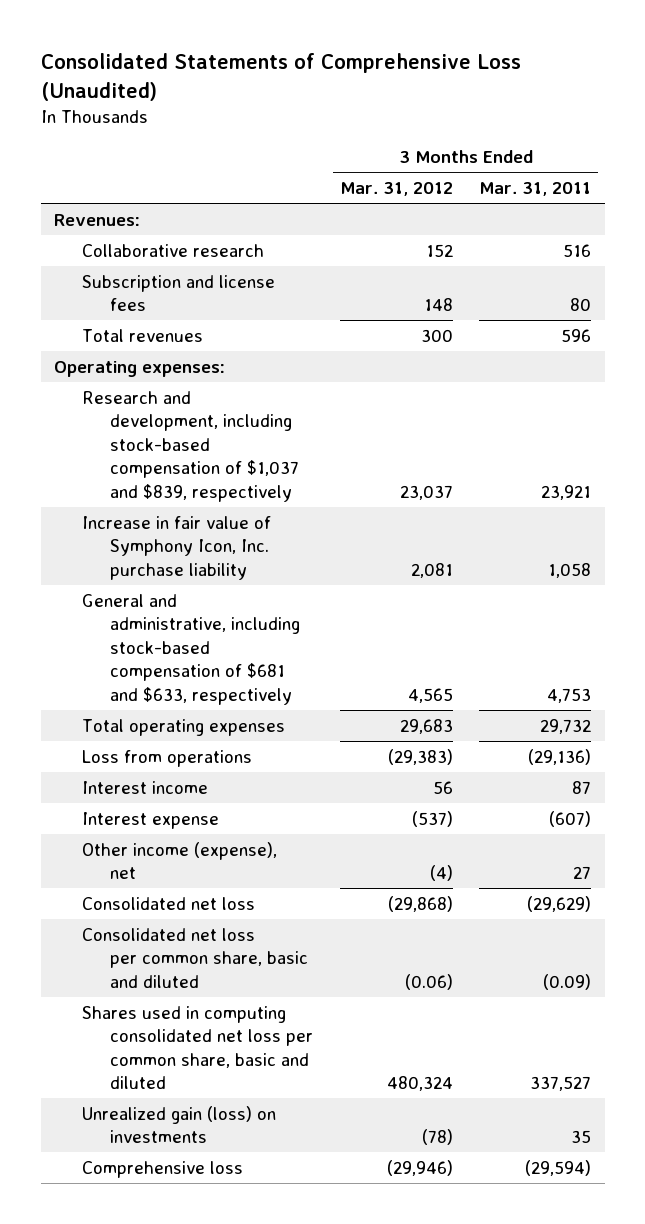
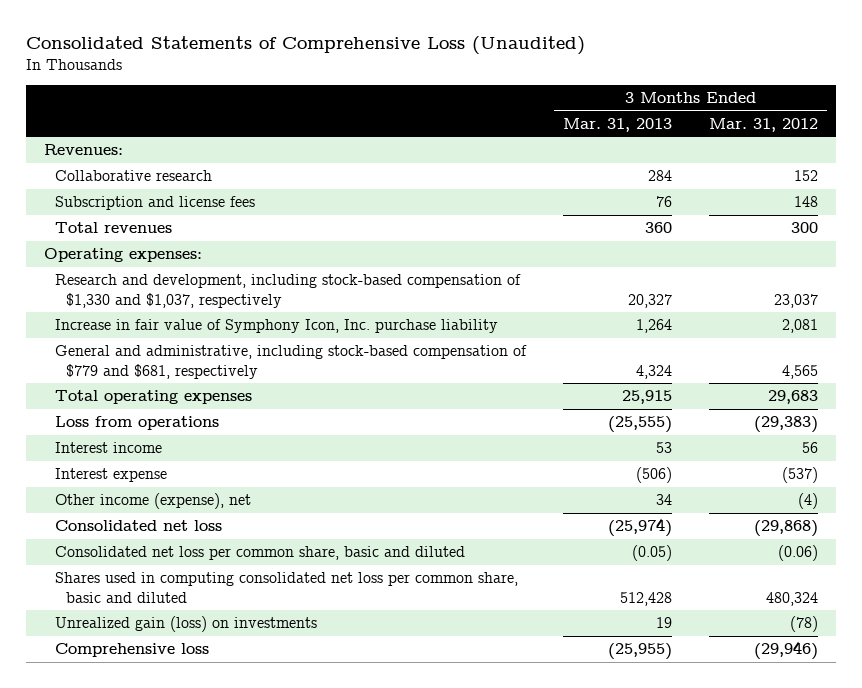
- | 3 Months Ended Mar. 31, 2012 | 3 Months Ended Mar. 31, 2011
+ | 3 Months Ended Mar. 31, 2013 | 3 Months Ended Mar. 31, 2012
- Research and development, including stock-based compensation of $1,037 and $839, respectively | 23,037 | 23,921
+ Research and development, including stock-based compensation of $1,330 and $1,037, respectively | 20,327 | 23,037
- General and administrative, including stock-based compensation of $681 and $633, respectively | 4,565 | 4,753
+ General and administrative, including stock-based compensation of $779 and $681, respectively | 4,324 | 4,565

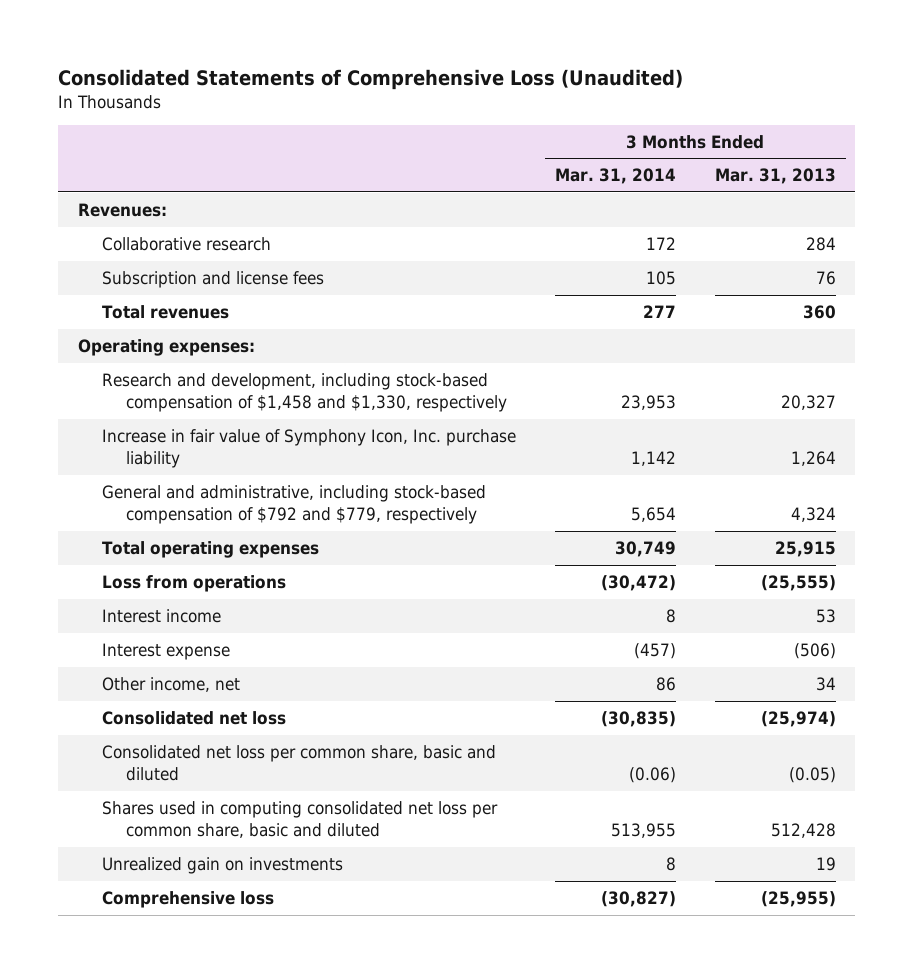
- | 3 Months Ended Mar. 31, 2013 | 3 Months Ended Mar. 31, 2012
+ | 3 Months Ended Mar. 31, 2014 | 3 Months Ended Mar. 31, 2013
- Research and development, including stock-based compensation of $1,330 and $1,037, respectively | 20,327 | 23,037
+ Research and development, including stock-based compensation of $1,458 and $1,330, respectively | 23,953 | 20,327
- General and administrative, including stock-based compensation of $779 and $681, respectively | 4,324 | 4,565
+ General and administrative, including stock-based compensation of $792 and $779, respectively | 5,654 | 4,324
- Other income (expense), net | 34 | (4)
+ Other income, net | 86 | 34
- Unrealized gain (loss) on investments | 19 | (78)
+ Unrealized gain on investments | 8 | 19

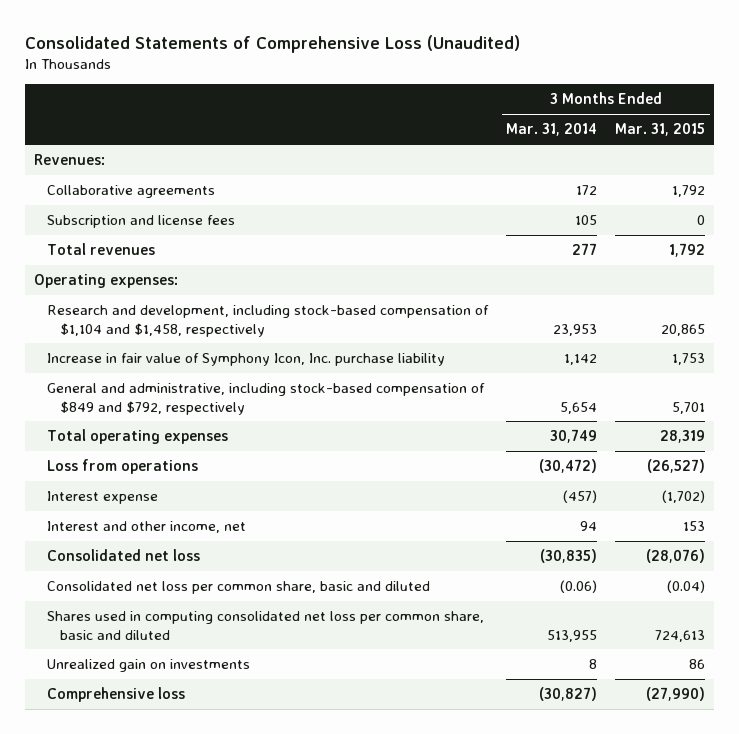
- | 3 Months Ended Mar. 31, 2014 | 3 Months Ended Mar. 31, 2013
+ | 3 Months Ended Mar. 31, 2014 | 3 Months Ended Mar. 31, 2015
- Collaborative research | 172 | 284
+ Collaborative agreements | 172 | 1,792
- Research and development, including stock-based compensation of $1,458 and $1,330, respectively | 23,953 | 20,327
+ Research and development, including stock-based compensation of $1,104 and $1,458, respectively | 23,953 | 20,865
- General and administrative, including stock-based compensation of $792 and $779, respectively | 5,654 | 4,324
+ General and administrative, including stock-based compensation of $849 and $792, respectively | 5,654 | 5,701
- Interest income | 8 | 53
- Other income, net | 86 | 34
+ Interest and other income, net | 94 | 153

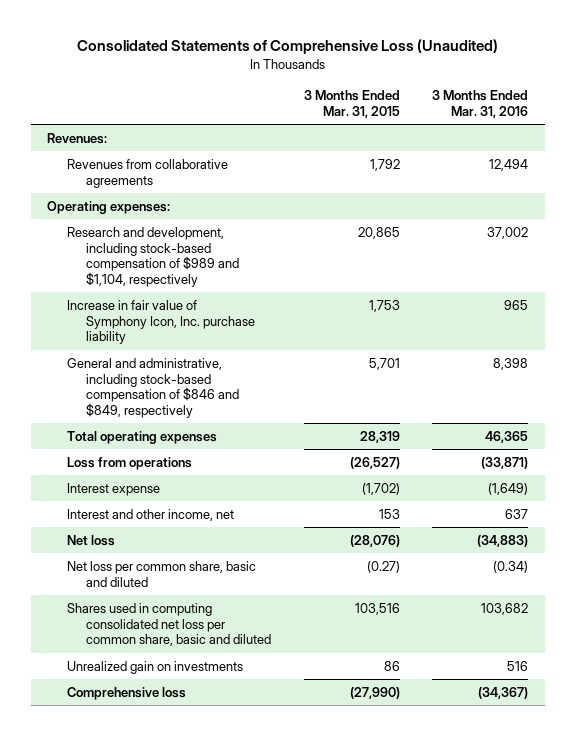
- | 3 Months Ended Mar. 31, 2014 | 3 Months Ended Mar. 31, 2015
+ | 3 Months Ended Mar. 31, 2015 | 3 Months Ended Mar. 31, 2016
- Collaborative agreements | 172 | 1,792
- Subscription and license fees | 105 | 0
- Total revenues | 277 | 1,792
+ Revenues from collaborative agreements | 1,792 | 12,494
- Research and development, including stock-based compensation of $1,104 and $1,458, respectively | 23,953 | 20,865
+ Research and development, including stock-based compensation of $989 and $1,104, respectively | 20,865 | 37,002
- General and administrative, including stock-based compensation of $849 and $792, respectively | 5,654 | 5,701
+ General and administrative, including stock-based compensation of $846 and $849, respectively | 5,701 | 8,398
- Consolidated net loss | (30,835) | (28,076)
- Consolidated net loss per common share, basic and diluted | (0.06) | (0.04)
- Shares used in computing consolidated net loss per common share, basic and diluted | 513,955 | 724,613
+ Net loss | (28,076) | (34,883)
+ Net loss per common share, basic and diluted | (0.27) | (0.34)
+ Shares used in computing consolidated net loss per common share, basic and diluted | 103,516 | 103,682

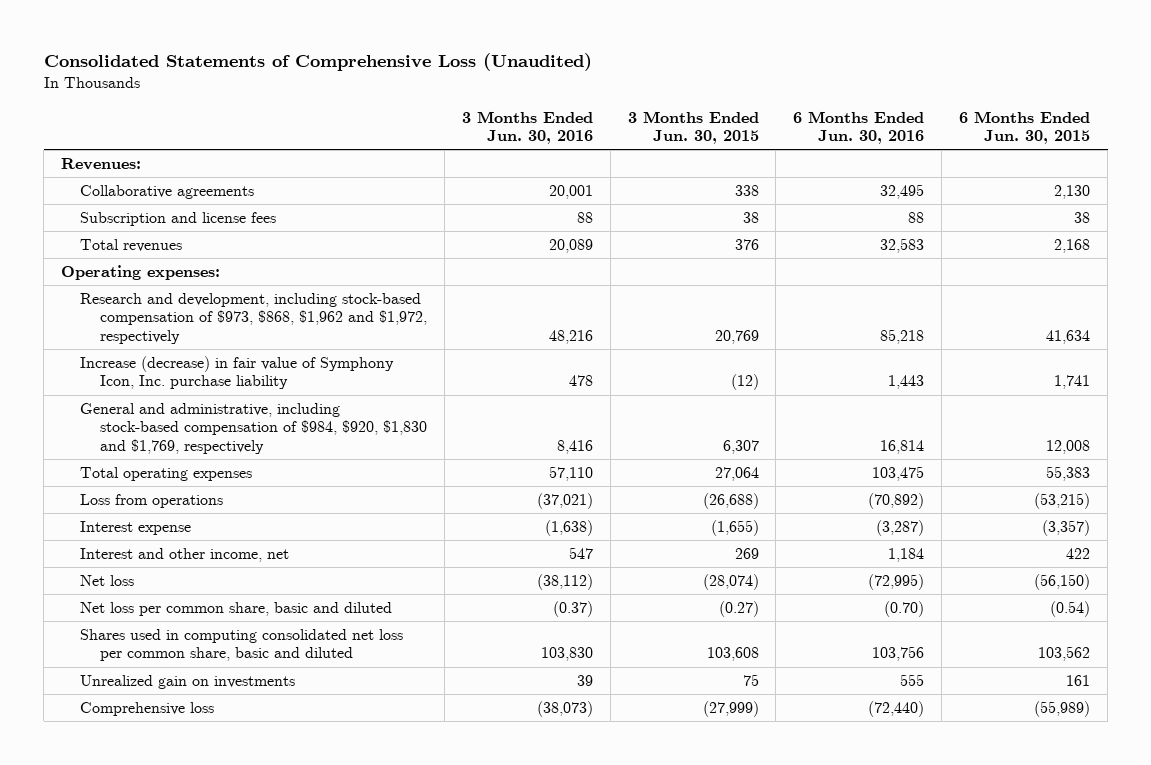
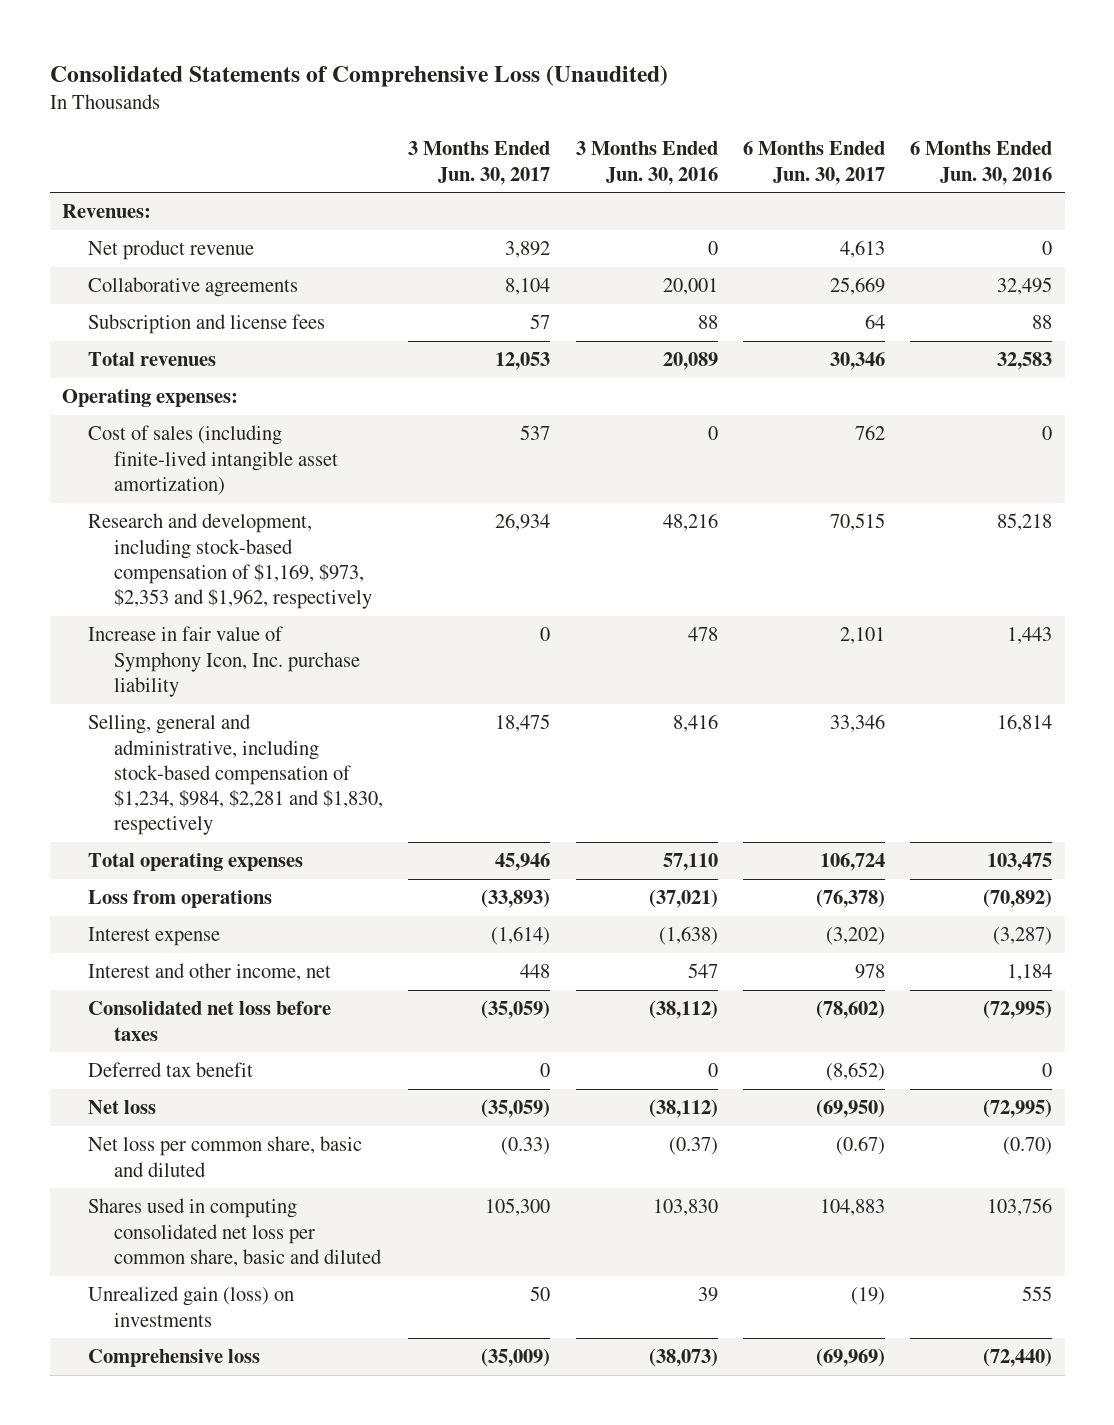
- | 3 Months Ended Jun. 30, 2016 | 3 Months Ended Jun. 30, 2015 | 6 Months Ended Jun. 30, 2016 | 6 Months Ended Jun. 30, 2015
+ | 3 Months Ended Jun. 30, 2017 | 3 Months Ended Jun. 30, 2016 | 6 Months Ended Jun. 30, 2017 | 6 Months Ended Jun. 30, 2016
+ Net product revenue | 3,892 | 0 | 4,613 | 0
- Research and development, including stock-based compensation of $973, $868, $1,962 and $1,972, respectively | 48,216 | 20,769 | 85,218 | 41,634
- Increase (decrease) in fair value of Symphony Icon, Inc. purchase liability | 478 | (12) | 1,443 | 1,741
- General and administrative, including stock-based compensation of $984, $920, $1,830 and $1,769, respectively | 8,416 | 6,307 | 16,814 | 12,008
+ Cost of sales (including finite-lived intangible asset amortization) | 537 | 0 | 762 | 0
+ Research and development, including stock-based compensation of $1,169, $973, $2,353 and $1,962, respectively | 26,934 | 48,216 | 70,515 | 85,218
+ Increase in fair value of Symphony Icon, Inc. purchase liability | 0 | 478 | 2,101 | 1,443
+ Selling, general and administrative, including stock-based compensation of $1,234, $984, $2,281 and $1,830, respectively | 18,475 | 8,416 | 33,346 | 16,814
+ Consolidated net loss before taxes | (35,059) | (38,112) | (78,602) | (72,995)
+ Deferred tax benefit | 0 | 0 | (8,652) | 0
- Unrealized gain on investments | 39 | 75 | 555 | 161
+ Unrealized gain (loss) on investments | 50 | 39 | (19) | 555

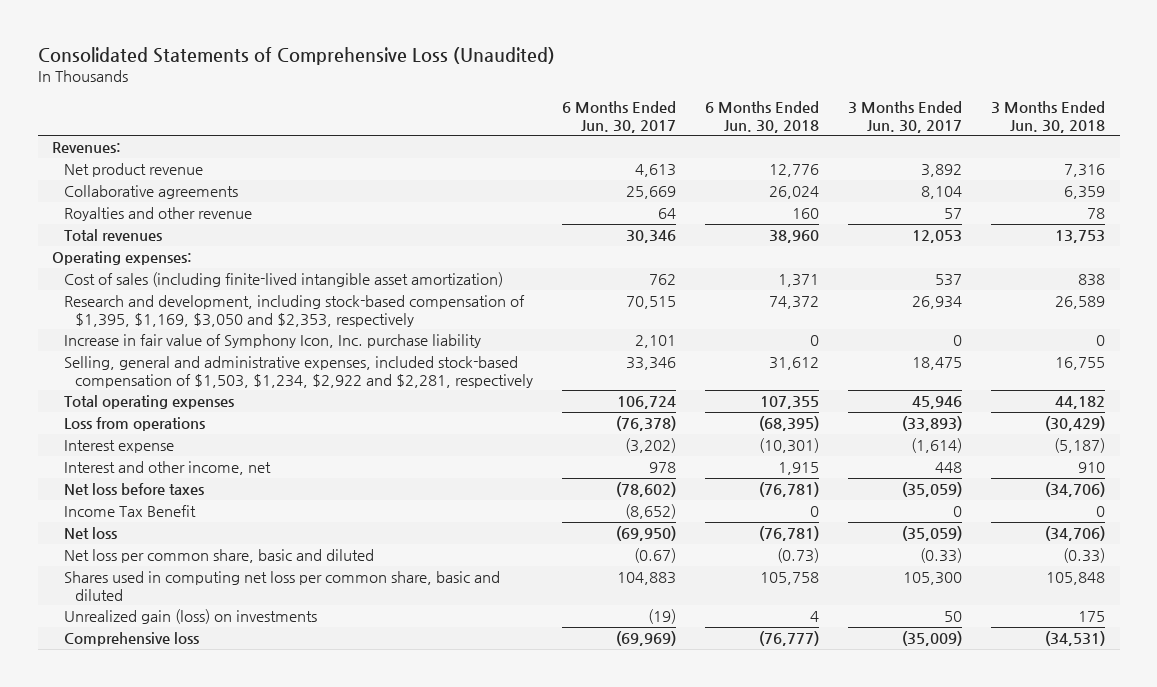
- | 3 Months Ended Jun. 30, 2017 | 3 Months Ended Jun. 30, 2016 | 6 Months Ended Jun. 30, 2017 | 6 Months Ended Jun. 30, 2016
+ | 6 Months Ended Jun. 30, 2017 | 6 Months Ended Jun. 30, 2018 | 3 Months Ended Jun. 30, 2017 | 3 Months Ended Jun. 30, 2018
- Subscription and license fees | 57 | 88 | 64 | 88
+ Royalties and other revenue | 64 | 160 | 57 | 78
- Research and development, including stock-based compensation of $1,169, $973, $2,353 and $1,962, respectively | 26,934 | 48,216 | 70,515 | 85,218
+ Research and development, including stock-based compensation of $1,395, $1,169, $3,050 and $2,353, respectively | 70,515 | 74,372 | 26,934 | 26,589
- Selling, general and administrative, including stock-based compensation of $1,234, $984, $2,281 and $1,830, respectively | 18,475 | 8,416 | 33,346 | 16,814
+ Selling, general and administrative expenses, included stock-based compensation of $1,503, $1,234, $2,922 and $2,281, respectively | 33,346 | 31,612 | 18,475 | 16,755
- Consolidated net loss before taxes | (35,059) | (38,112) | (78,602) | (72,995)
- Deferred tax benefit | 0 | 0 | (8,652) | 0
+ Net loss before taxes | (78,602) | (76,781) | (35,059) | (34,706)
+ Income Tax Benefit | (8,652) | 0 | 0 | 0
- Shares used in computing consolidated net loss per common share, basic and diluted | 105,300 | 103,830 | 104,883 | 103,756
+ Shares used in computing net loss per common share, basic and diluted | 104,883 | 105,758 | 105,300 | 105,848

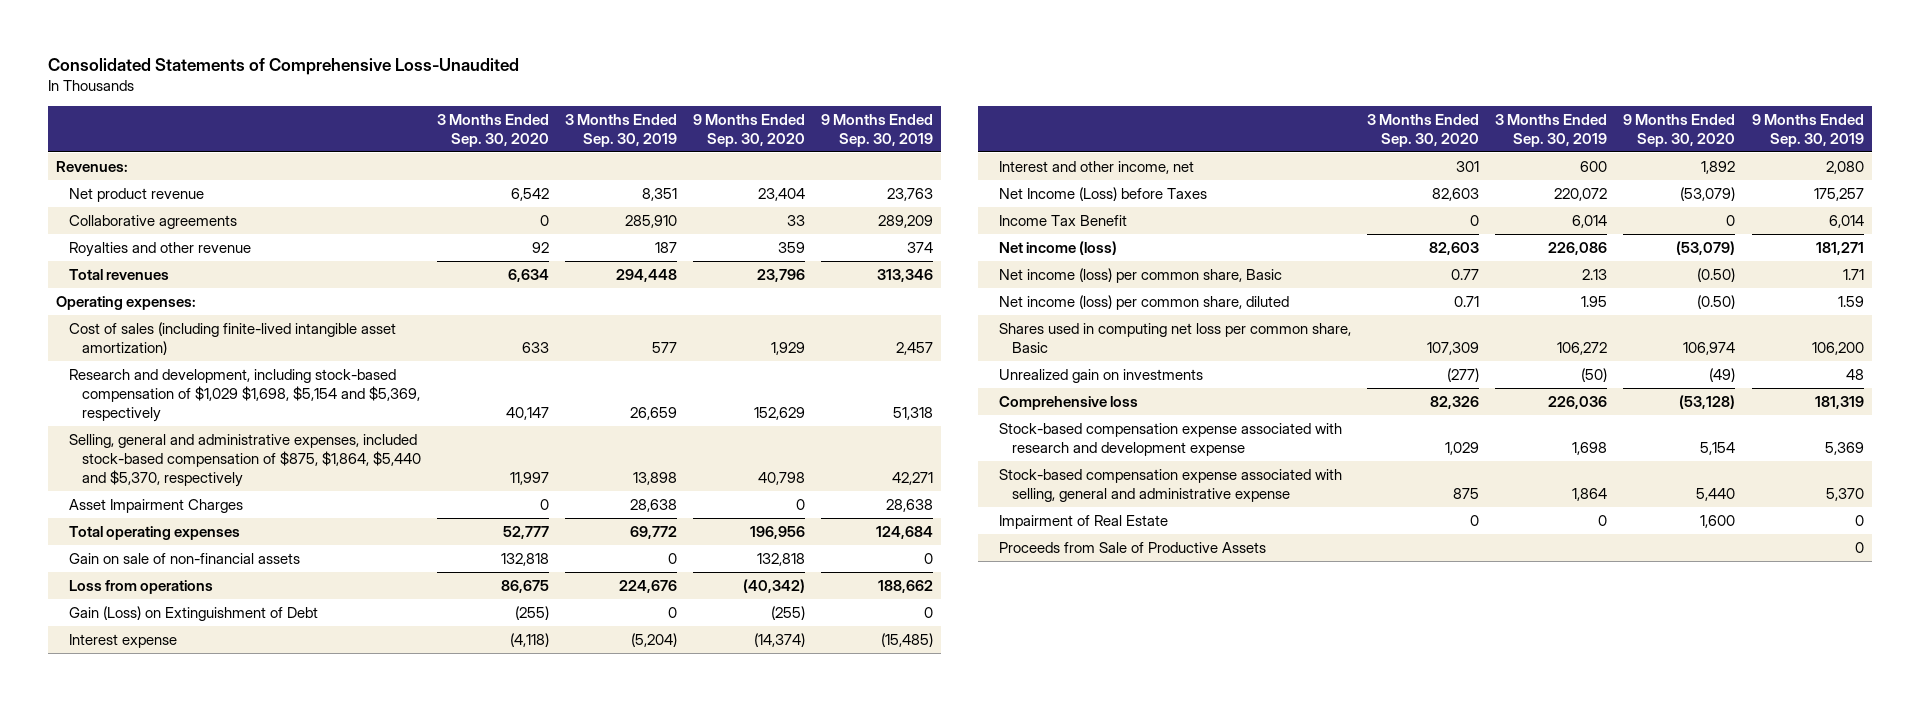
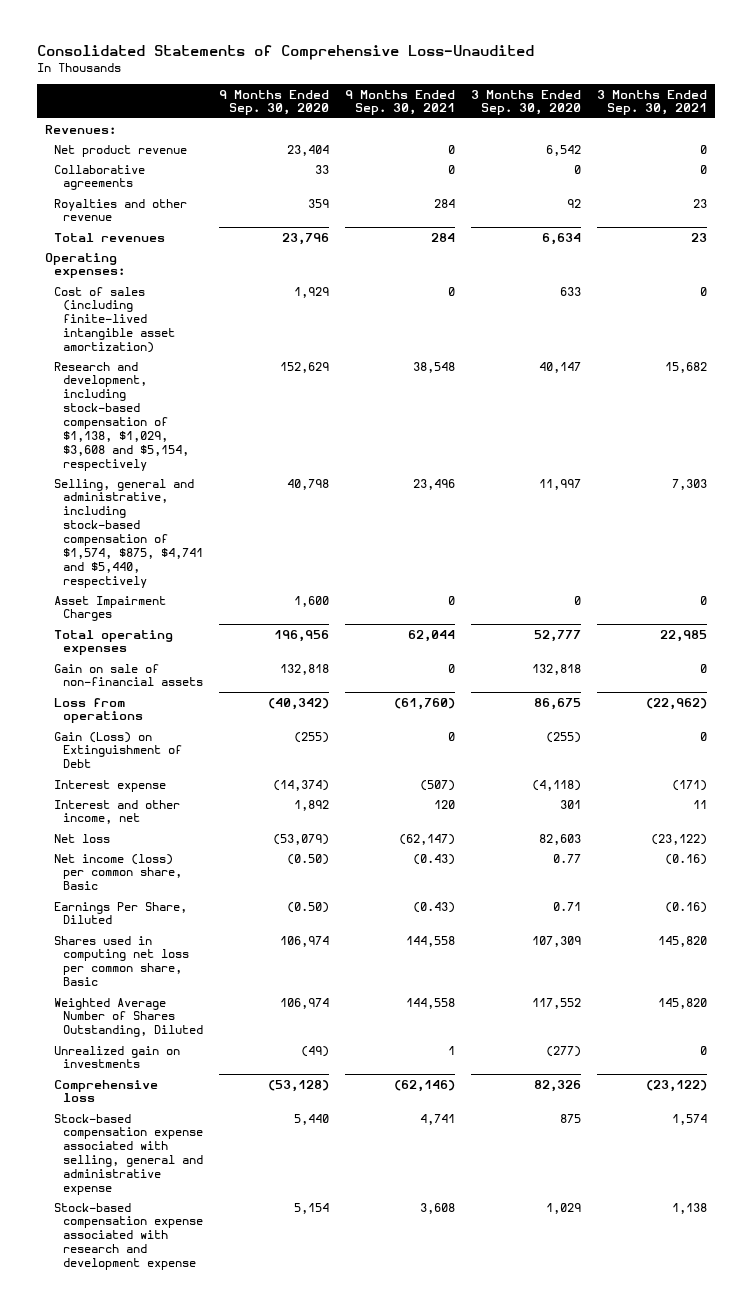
- | 3 Months Ended Sep. 30, 2020 | 3 Months Ended Sep. 30, 2019 | 9 Months Ended Sep. 30, 2020 | 9 Months Ended Sep. 30, 2019
+ | 9 Months Ended Sep. 30, 2020 | 9 Months Ended Sep. 30, 2021 | 3 Months Ended Sep. 30, 2020 | 3 Months Ended Sep. 30, 2021
- Research and development, including stock-based compensation of $1,029 $1,698, $5,154 and $5,369, respectively | 40,147 | 26,659 | 152,629 | 51,318
- Selling, general and administrative expenses, included stock-based compensation of $875, $1,864, $5,440 and $5,370, respectively | 11,997 | 13,898 | 40,798 | 42,271
- Asset Impairment Charges | 0 | 28,638 | 0 | 28,638
+ Research and development, including stock-based compensation of $1,138, $1,029, $3,608 and $5,154, respectively | 152,629 | 38,548 | 40,147 | 15,682
+ Selling, general and administrative, including stock-based compensation of $1,574, $875, $4,741 and $5,440, respectively | 40,798 | 23,496 | 11,997 | 7,303
+ Asset Impairment Charges | 1,600 | 0 | 0 | 0
- Net Income (Loss) before Taxes | 82,603 | 220,072 | (53,079) | 175,257
- Income Tax Benefit | 0 | 6,014 | 0 | 6,014
- Net income (loss) | 82,603 | 226,086 | (53,079) | 181,271
+ Net loss | (53,079) | (62,147) | 82,603 | (23,122)
- Net income (loss) per common share, diluted | 0.71 | 1.95 | (0.50) | 1.59
+ Earnings Per Share, Diluted | (0.50) | (0.43) | 0.71 | (0.16)
+ Weighted Average Number of Shares Outstanding, Diluted | 106,974 | 144,558 | 117,552 | 145,820
- Impairment of Real Estate | 0 | 0 | 1,600 | 0
- Proceeds from Sale of Productive Assets | | | | 0
moved down: Stock-based compensation expense associated with research and development expense | 5,154 | 3,608 | 1,029 | 1,138

